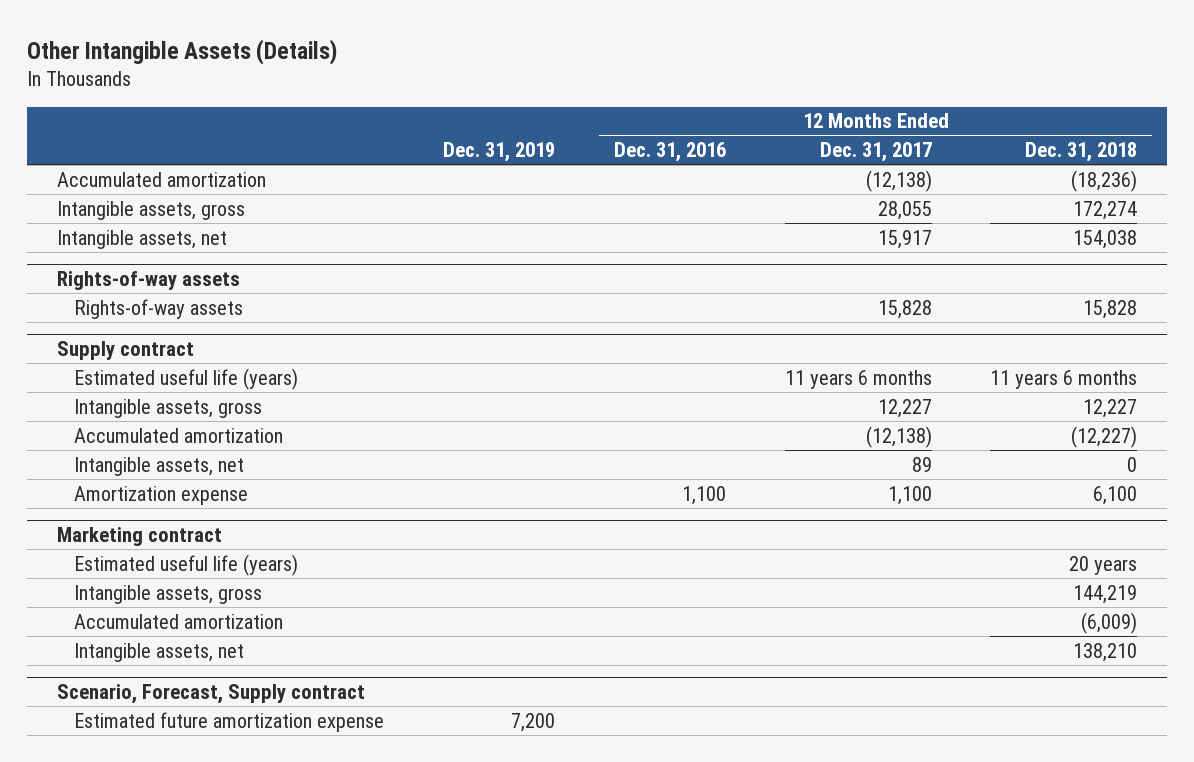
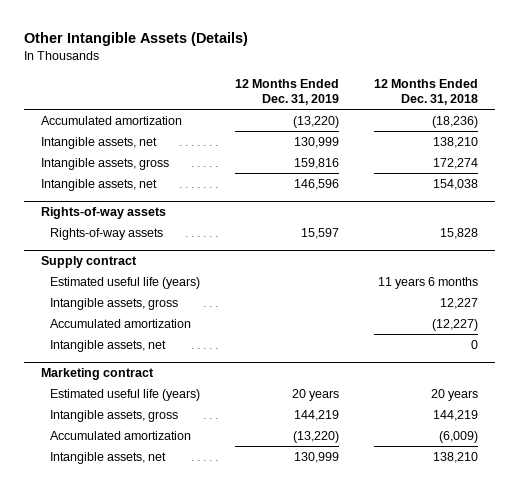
- | Dec. 31, 2019 | 12 Months Ended Dec. 31, 2016 | 12 Months Ended Dec. 31, 2017 | 12 Months Ended Dec. 31, 2018
+ | 12 Months Ended Dec. 31, 2019 | 12 Months Ended Dec. 31, 2018
+ Intangible assets, net | 130,999 | 138,210
@ Supply contract
- Amortization expense | | 1,100 | 1,100 | 6,100
- Scenario, Forecast, Supply contract
- Estimated future amortization expense | 7,200 | | |

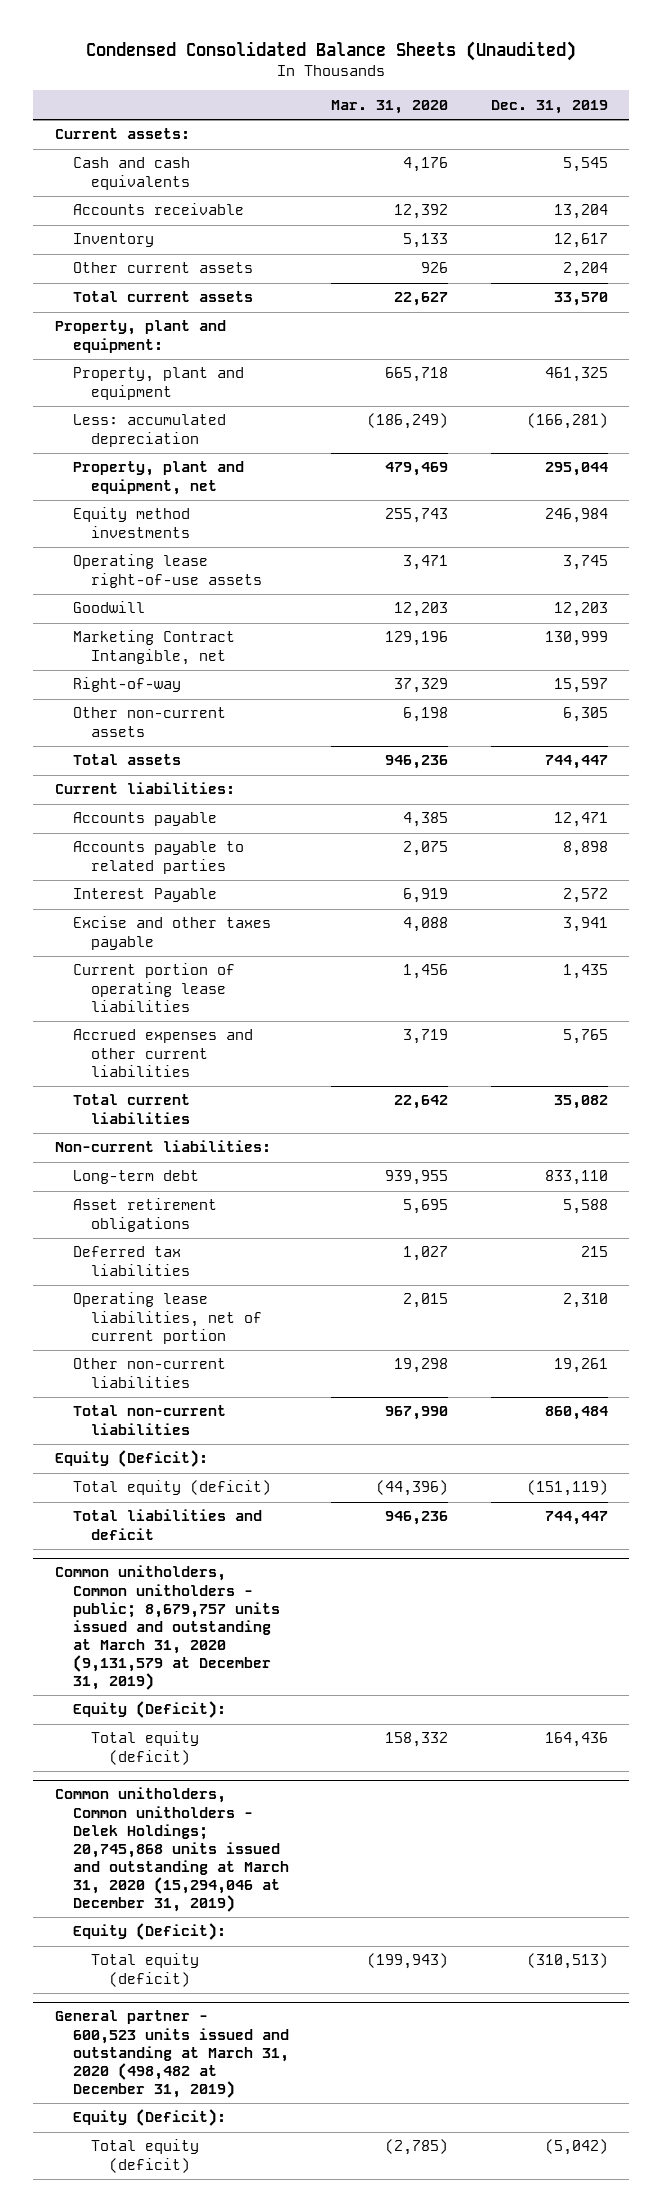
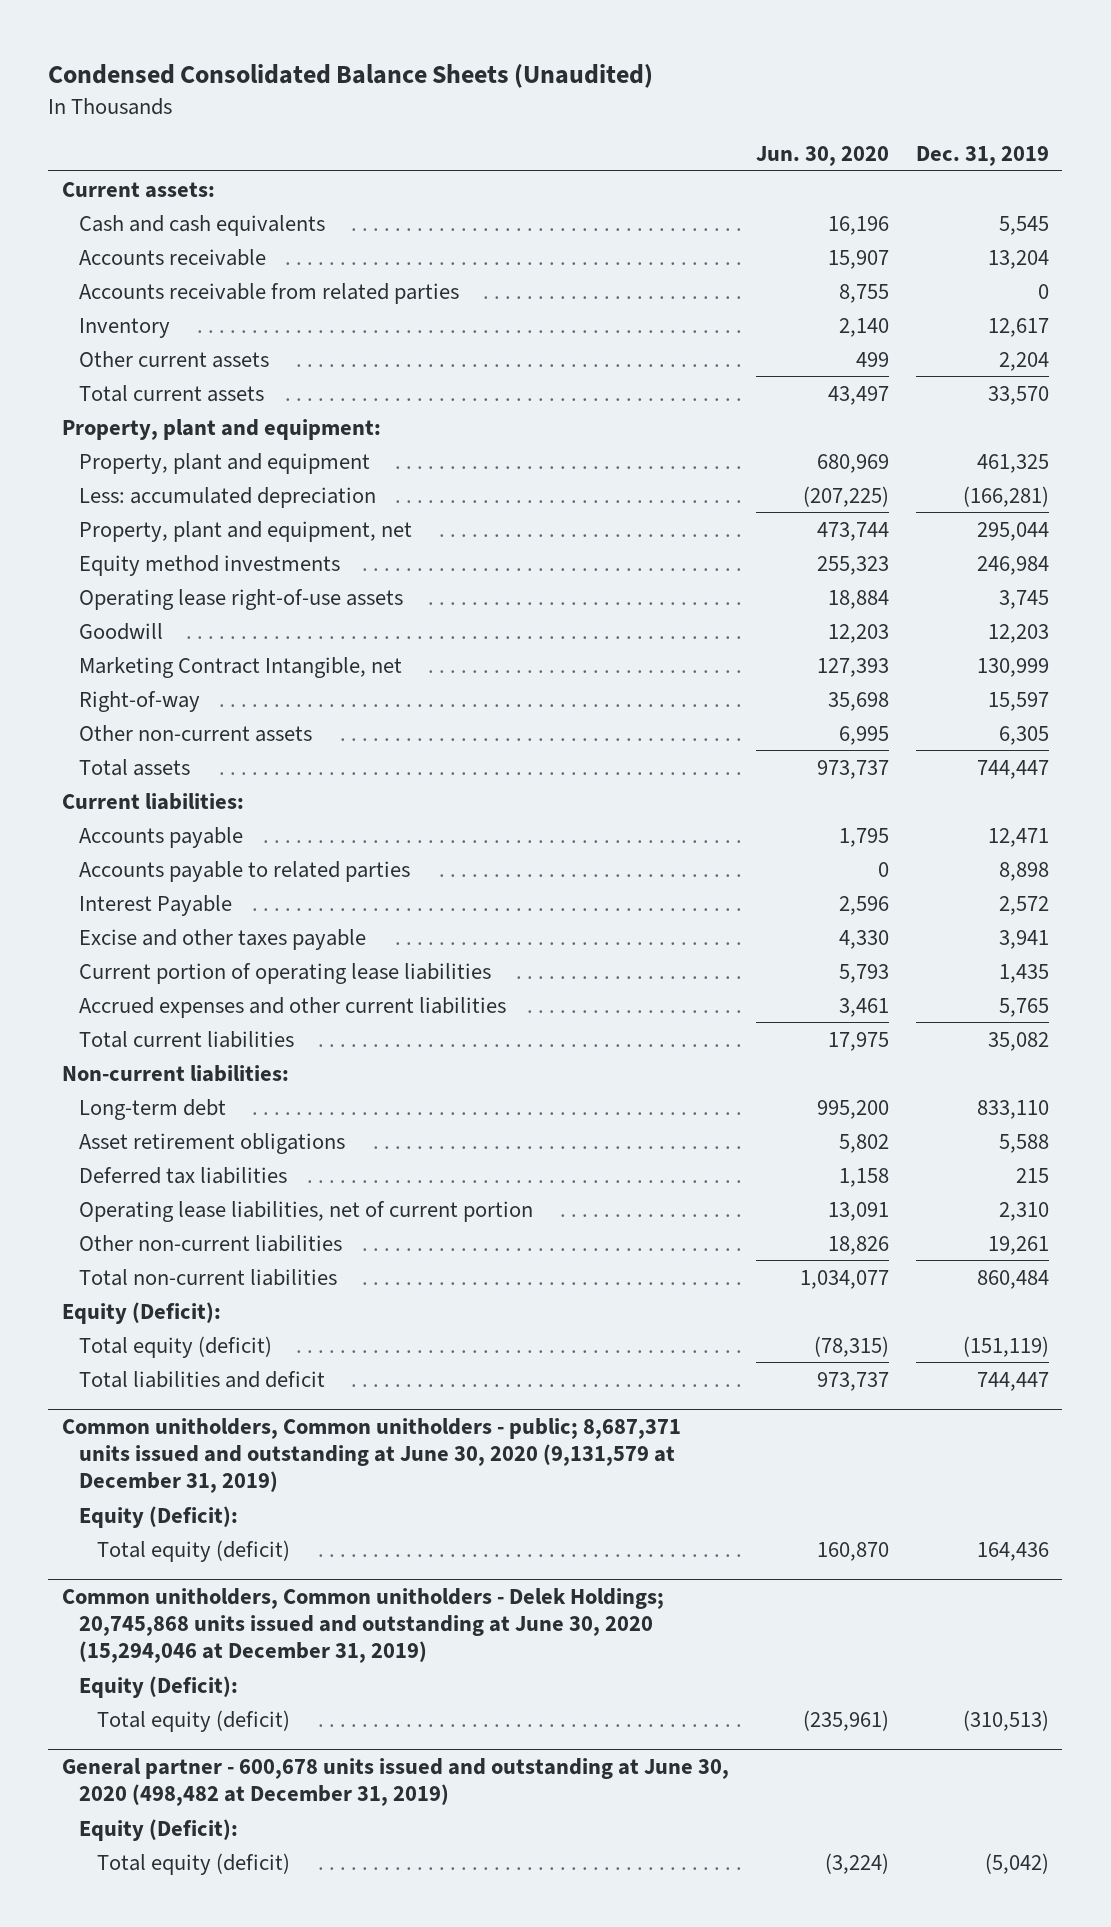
- | Mar. 31, 2020 | Dec. 31, 2019
+ | Jun. 30, 2020 | Dec. 31, 2019
+ Accounts receivable from related parties | 8,755 | 0
- Common unitholders, Common unitholders - public; 8,679,757 units issued and outstanding at March 31, 2020 (9,131,579 at December 31, 2019)
+ Common unitholders, Common unitholders - public; 8,687,371 units issued and outstanding at June 30, 2020 (9,131,579 at December 31, 2019)
- Common unitholders, Common unitholders - Delek Holdings; 20,745,868 units issued and outstanding at March 31, 2020 (15,294,046 at December 31, 2019)
+ Common unitholders, Common unitholders - Delek Holdings; 20,745,868 units issued and outstanding at June 30, 2020 (15,294,046 at December 31, 2019)
- General partner - 600,523 units issued and outstanding at March 31, 2020 (498,482 at December 31, 2019)
+ General partner - 600,678 units issued and outstanding at June 30, 2020 (498,482 at December 31, 2019)

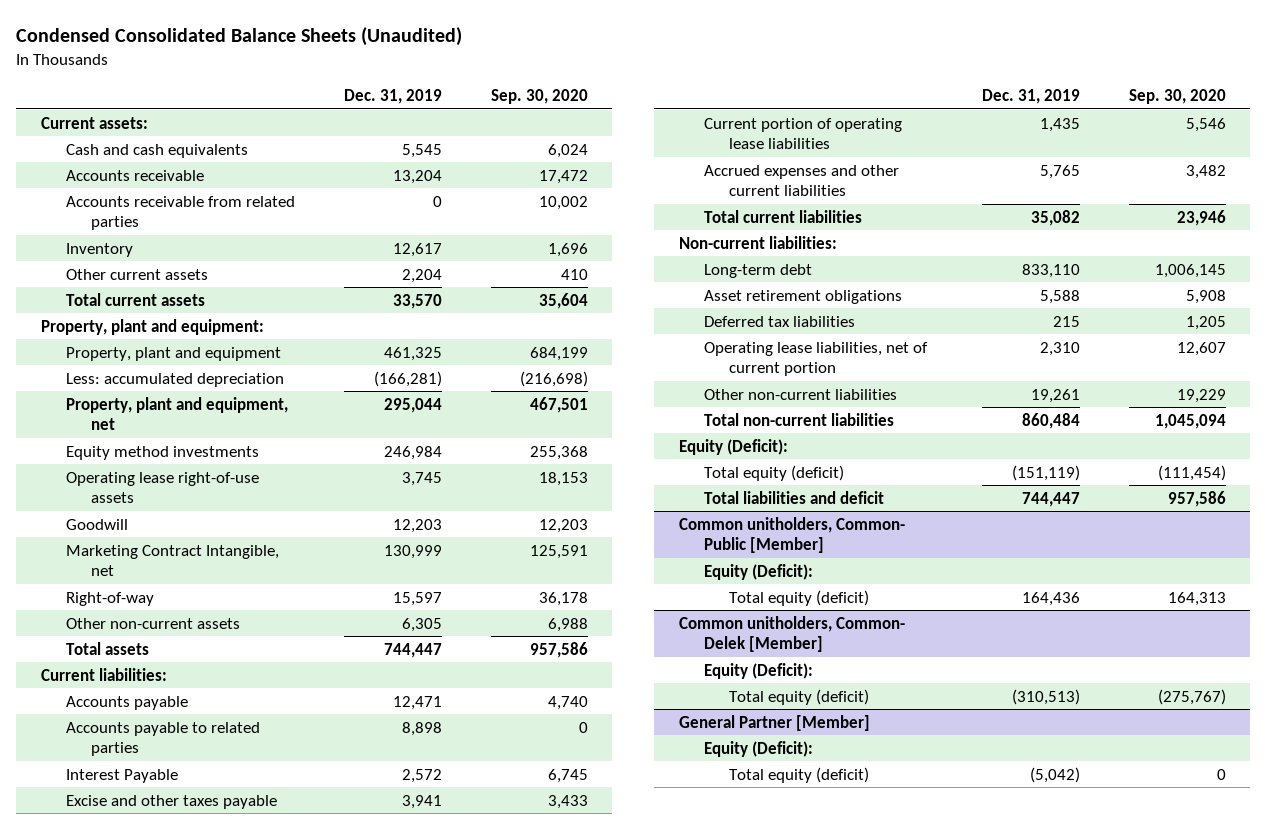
- | Jun. 30, 2020 | Dec. 31, 2019
+ | Dec. 31, 2019 | Sep. 30, 2020
- Common unitholders, Common unitholders - public; 8,687,371 units issued and outstanding at June 30, 2020 (9,131,579 at December 31, 2019)
+ Common unitholders, Common- Public [Member]
- Common unitholders, Common unitholders - Delek Holdings; 20,745,868 units issued and outstanding at June 30, 2020 (15,294,046 at December 31, 2019)
+ Common unitholders, Common- Delek [Member]
- General partner - 600,678 units issued and outstanding at June 30, 2020 (498,482 at December 31, 2019)
+ General Partner [Member]

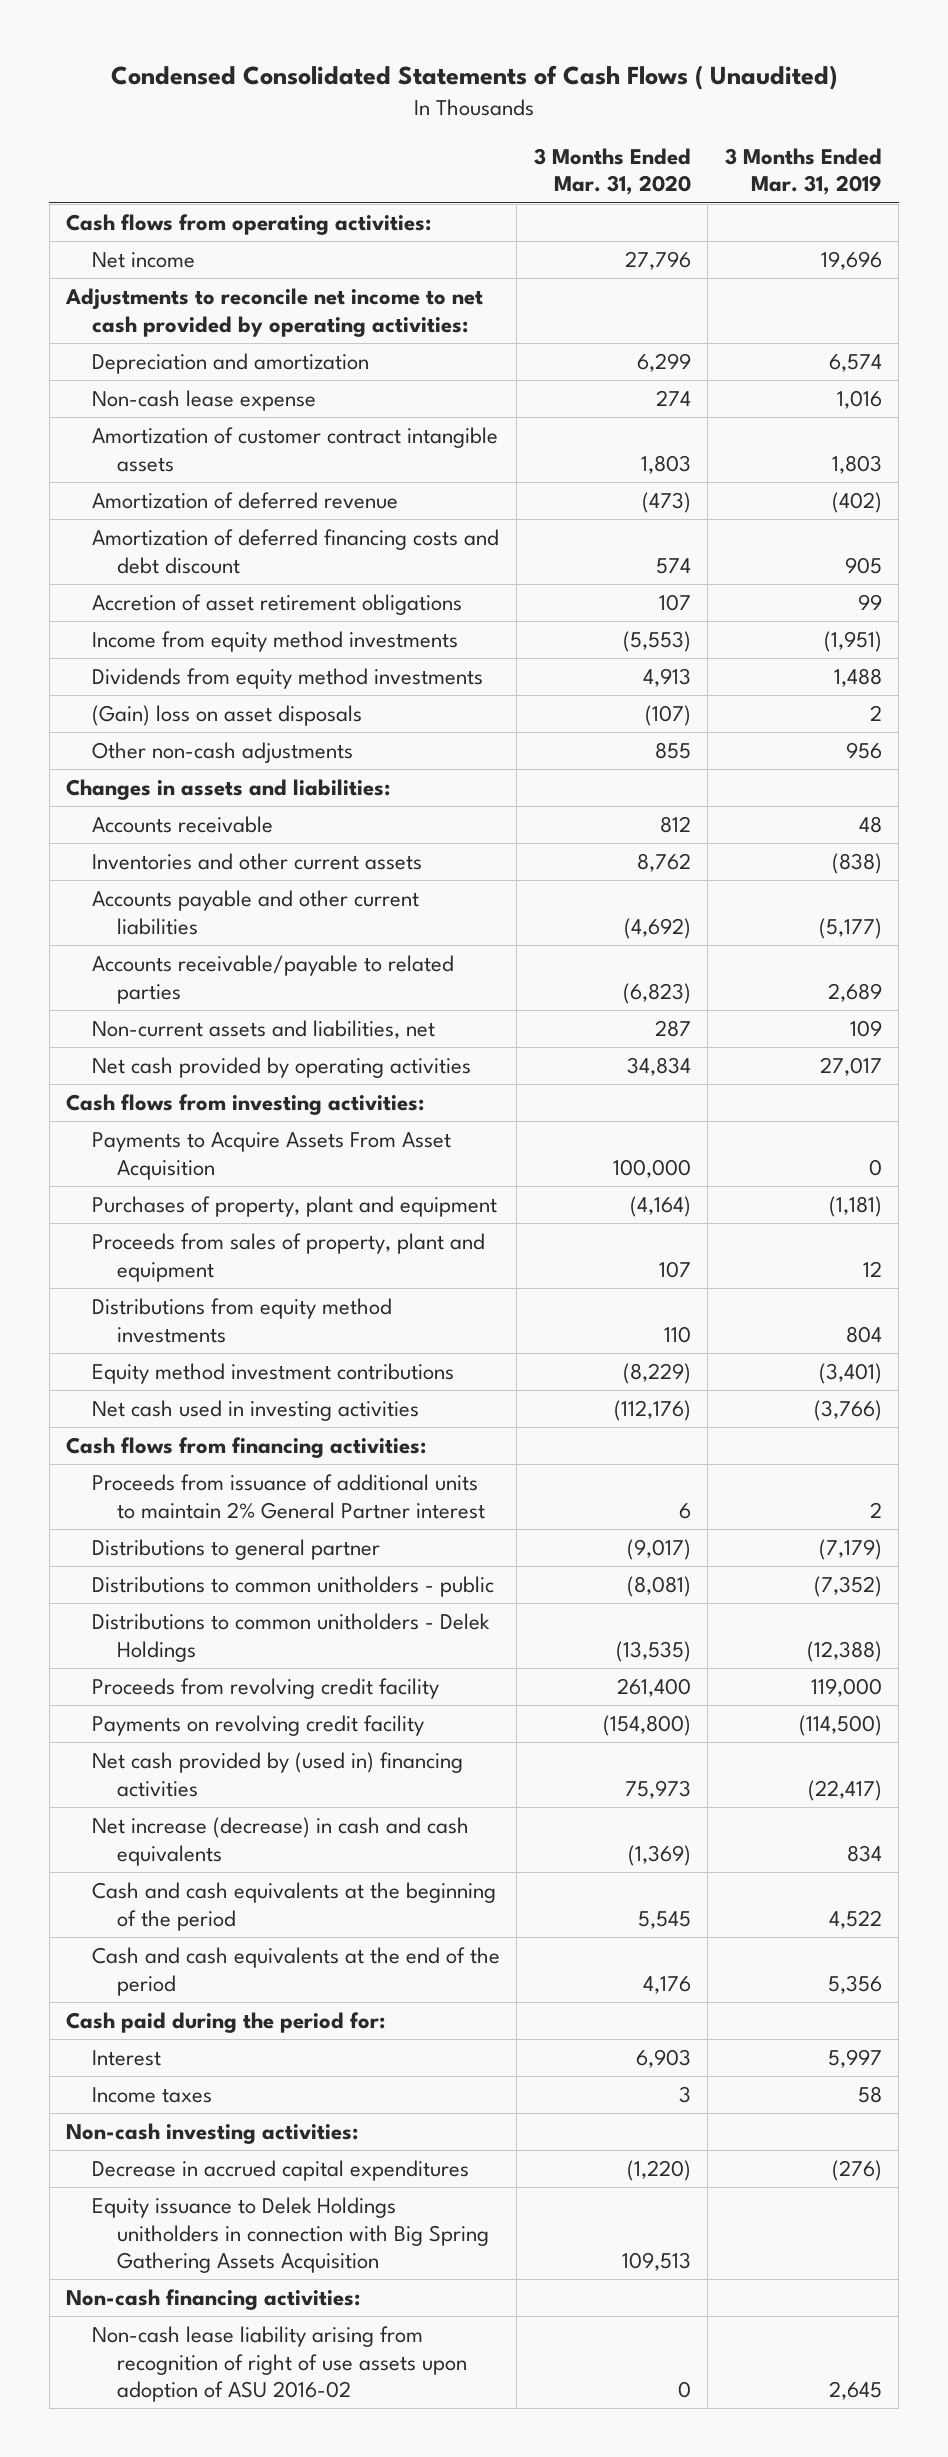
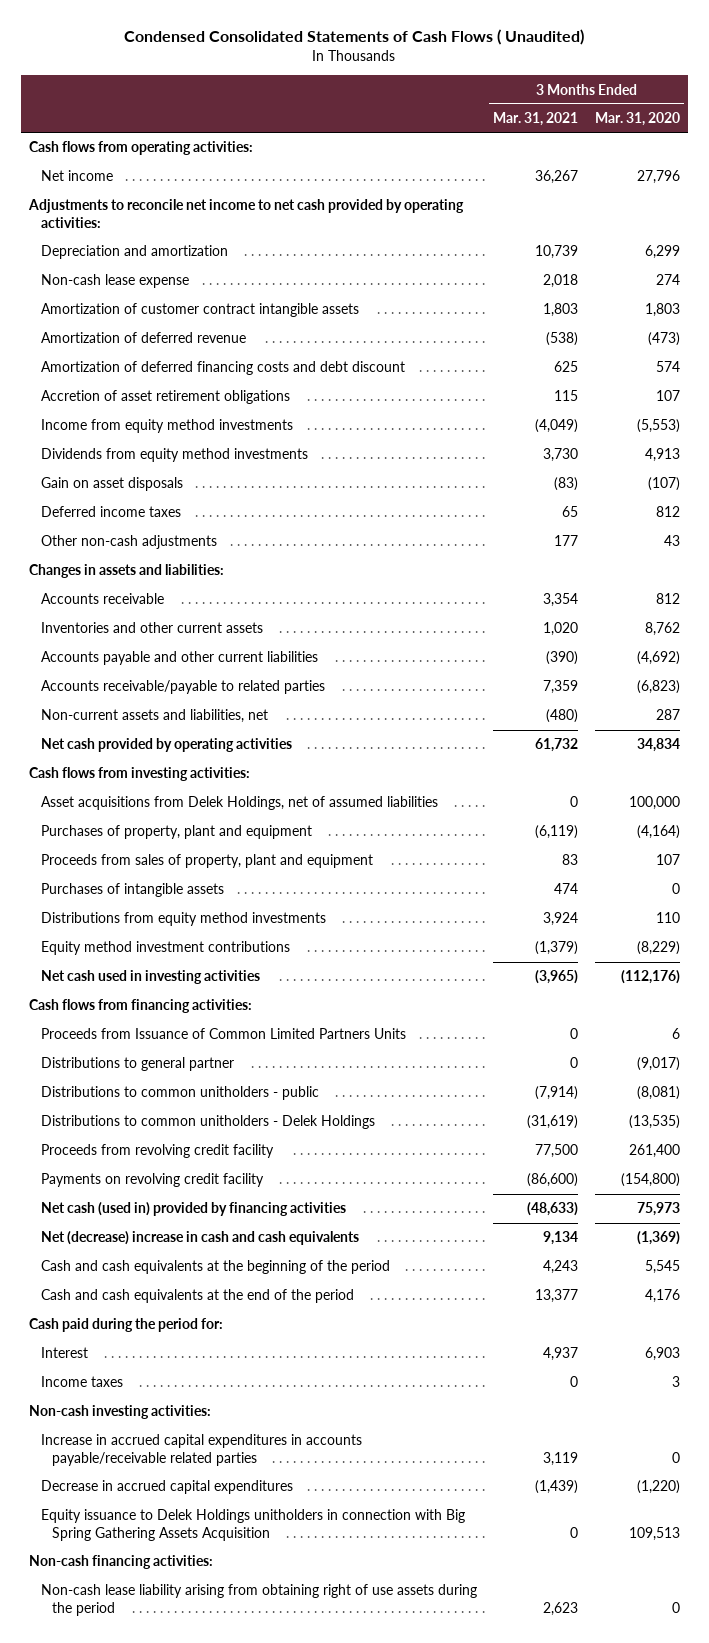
- | 3 Months Ended Mar. 31, 2020 | 3 Months Ended Mar. 31, 2019
+ | 3 Months Ended Mar. 31, 2021 | 3 Months Ended Mar. 31, 2020
- (Gain) loss on asset disposals | (107) | 2
- Other non-cash adjustments | 855 | 956
+ Gain on asset disposals | (83) | (107)
+ Deferred income taxes | 65 | 812
+ Other non-cash adjustments | 177 | 43
- Payments to Acquire Assets From Asset Acquisition | 100,000 | 0
+ Asset acquisitions from Delek Holdings, net of assumed liabilities | 0 | 100,000
+ Purchases of intangible assets | 474 | 0
- Proceeds from issuance of additional units to maintain 2% General Partner interest | 6 | 2
+ Proceeds from Issuance of Common Limited Partners Units | 0 | 6
- Net cash provided by (used in) financing activities | 75,973 | (22,417)
- Net increase (decrease) in cash and cash equivalents | (1,369) | 834
+ Net cash (used in) provided by financing activities | (48,633) | 75,973
+ Net (decrease) increase in cash and cash equivalents | 9,134 | (1,369)
+ Increase in accrued capital expenditures in accounts payable/receivable related parties | 3,119 | 0
- Non-cash lease liability arising from recognition of right of use assets upon adoption of ASU 2016-02 | 0 | 2,645
+ Non-cash lease liability arising from obtaining right of use assets during the period | 2,623 | 0

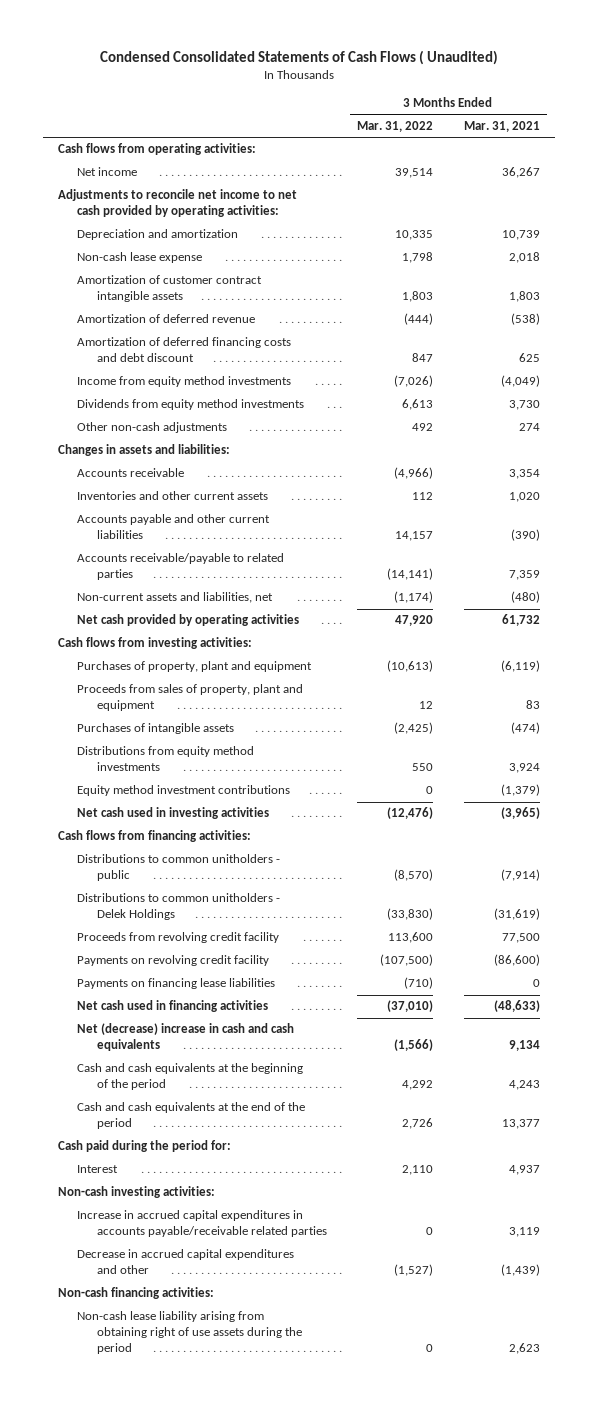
- | 3 Months Ended Mar. 31, 2021 | 3 Months Ended Mar. 31, 2020
+ | 3 Months Ended Mar. 31, 2022 | 3 Months Ended Mar. 31, 2021
- Accretion of asset retirement obligations | 115 | 107
- Gain on asset disposals | (83) | (107)
- Deferred income taxes | 65 | 812
- Other non-cash adjustments | 177 | 43
+ Other non-cash adjustments | 492 | 274
- Asset acquisitions from Delek Holdings, net of assumed liabilities | 0 | 100,000
- Purchases of intangible assets | 474 | 0
+ Purchases of intangible assets | (2,425) | (474)
- Proceeds from Issuance of Common Limited Partners Units | 0 | 6
- Distributions to general partner | 0 | (9,017)
- Net cash (used in) provided by financing activities | (48,633) | 75,973
+ Payments on financing lease liabilities | (710) | 0
+ Net cash used in financing activities | (37,010) | (48,633)
- Income taxes | 0 | 3
- Decrease in accrued capital expenditures | (1,439) | (1,220)
- Equity issuance to Delek Holdings unitholders in connection with Big Spring Gathering Assets Acquisition | 0 | 109,513
+ Decrease in accrued capital expenditures and other | (1,527) | (1,439)

